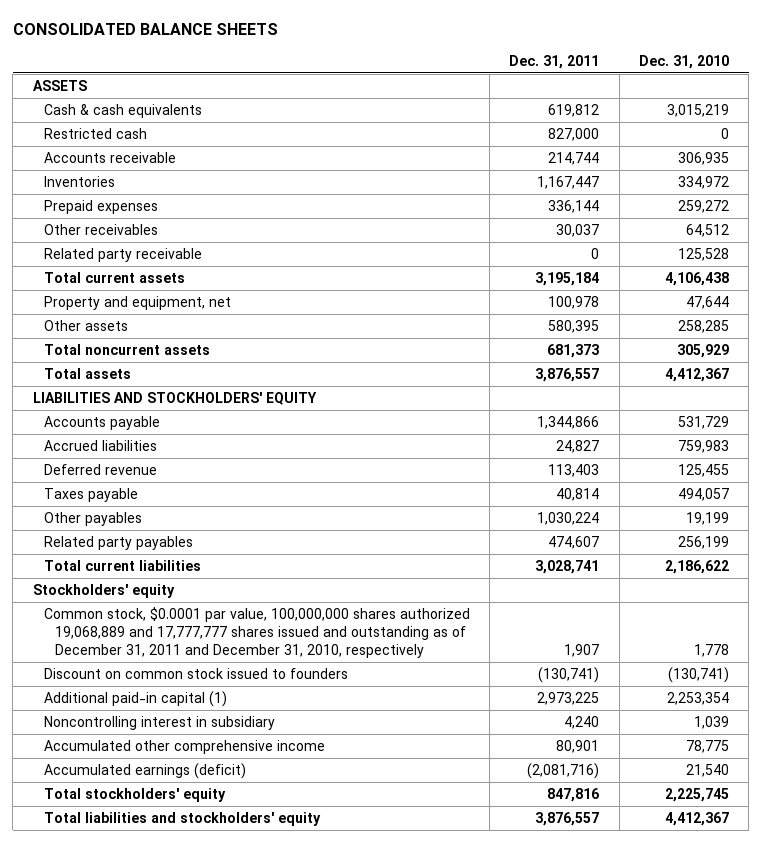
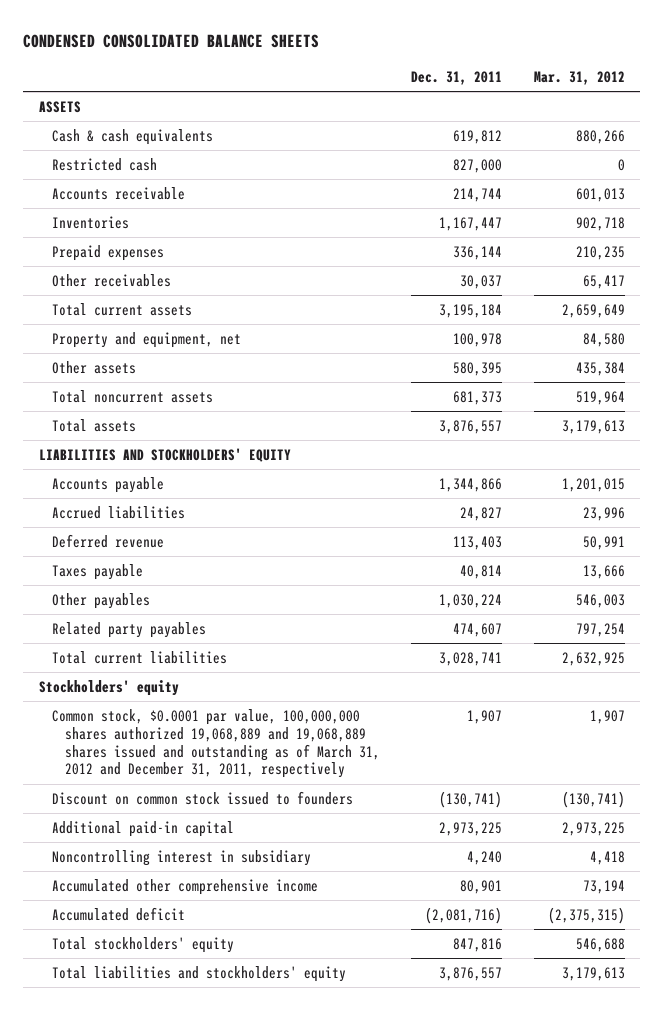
- CONSOLIDATED BALANCE SHEETS
+ CONDENSED CONSOLIDATED BALANCE SHEETS
- | Dec. 31, 2011 | Dec. 31, 2010
+ | Dec. 31, 2011 | Mar. 31, 2012
- Related party receivable | 0 | 125,528
- Common stock, $0.0001 par value, 100,000,000 shares authorized 19,068,889 and 17,777,777 shares issued and outstanding as of December 31, 2011 and December 31, 2010, respectively | 1,907 | 1,778
+ Common stock, $0.0001 par value, 100,000,000 shares authorized 19,068,889 and 19,068,889 shares issued and outstanding as of March 31, 2012 and December 31, 2011, respectively | 1,907 | 1,907
- Additional paid-in capital (1) | 2,973,225 | 2,253,354
+ Additional paid-in capital | 2,973,225 | 2,973,225
- Accumulated earnings (deficit) | (2,081,716) | 21,540
+ Accumulated deficit | (2,081,716) | (2,375,315)

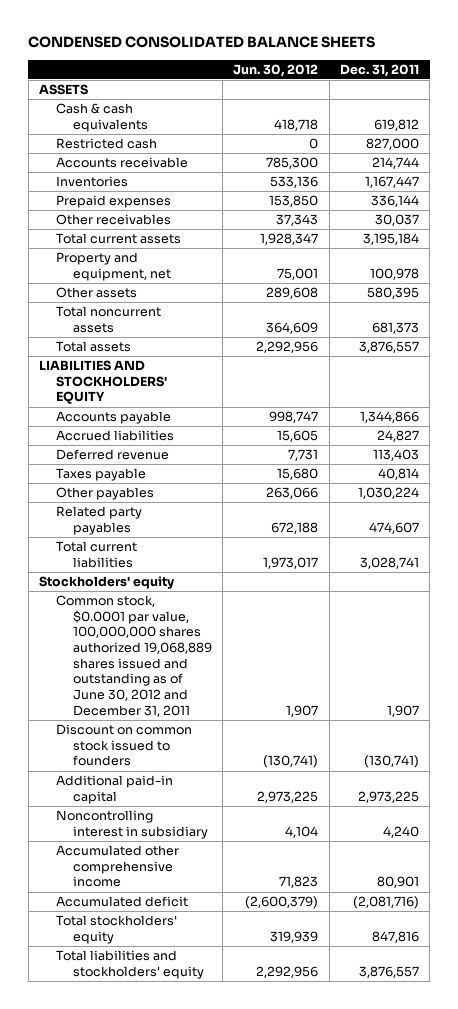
- | Dec. 31, 2011 | Mar. 31, 2012
+ | Jun. 30, 2012 | Dec. 31, 2011
- Common stock, $0.0001 par value, 100,000,000 shares authorized 19,068,889 and 19,068,889 shares issued and outstanding as of March 31, 2012 and December 31, 2011, respectively | 1,907 | 1,907
+ Common stock, $0.0001 par value, 100,000,000 shares authorized 19,068,889 shares issued and outstanding as of June 30, 2012 and December 31, 2011 | 1,907 | 1,907

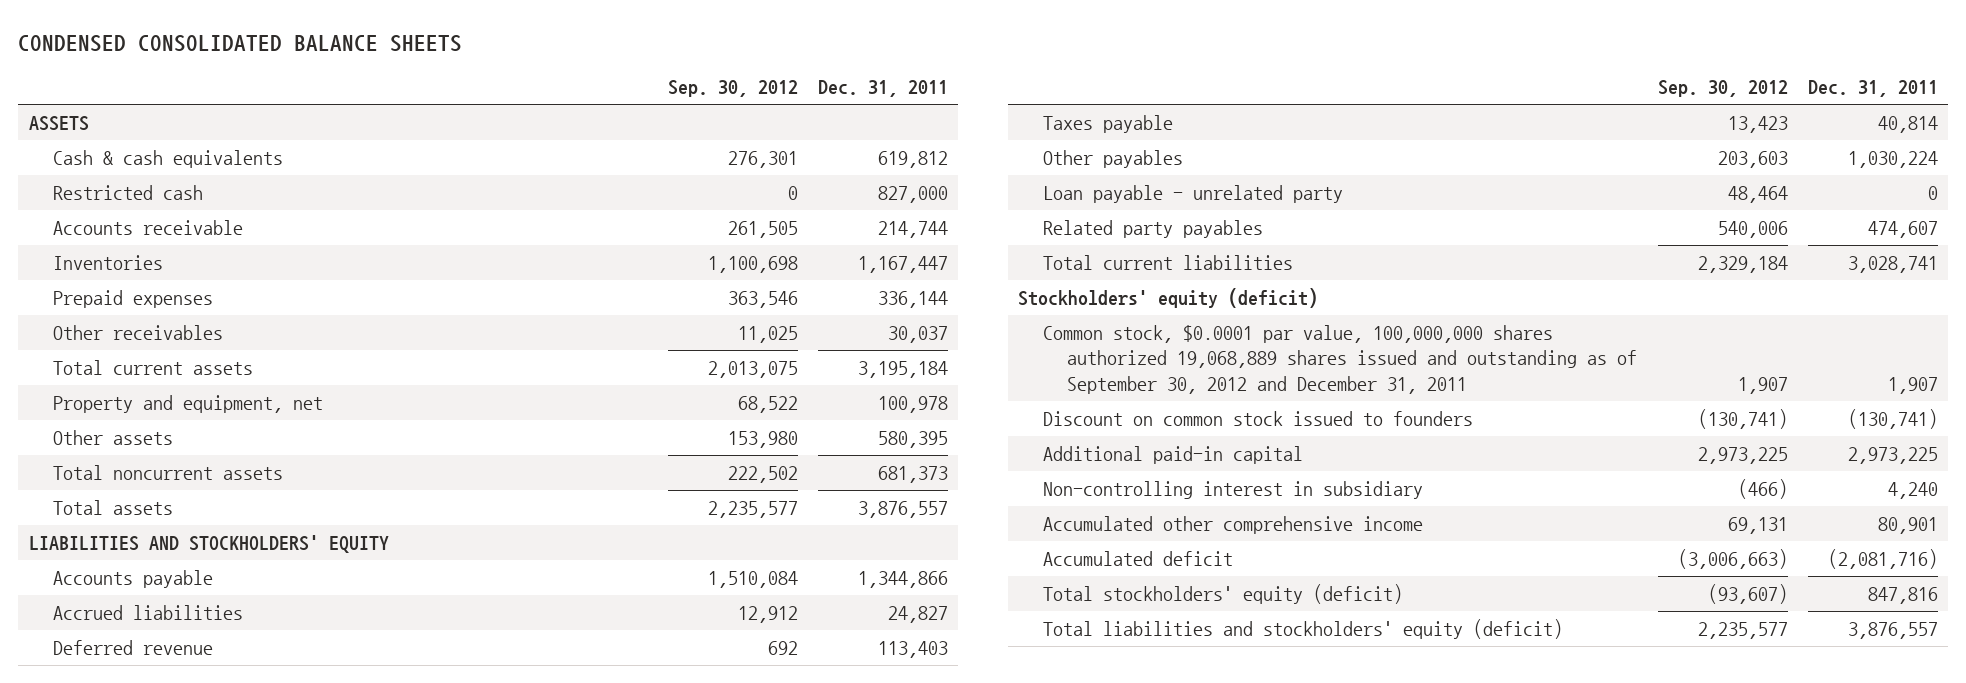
- | Jun. 30, 2012 | Dec. 31, 2011
+ | Sep. 30, 2012 | Dec. 31, 2011
+ Loan payable - unrelated party | 48,464 | 0
- Stockholders' equity
- Common stock, $0.0001 par value, 100,000,000 shares authorized 19,068,889 shares issued and outstanding as of June 30, 2012 and December 31, 2011 | 1,907 | 1,907
+ Stockholders' equity (deficit)
+ Common stock, $0.0001 par value, 100,000,000 shares authorized 19,068,889 shares issued and outstanding as of September 30, 2012 and December 31, 2011 | 1,907 | 1,907
- Noncontrolling interest in subsidiary | 4,104 | 4,240
+ Non-controlling interest in subsidiary | (466) | 4,240
- Total stockholders' equity | 319,939 | 847,816
- Total liabilities and stockholders' equity | 2,292,956 | 3,876,557
+ Total stockholders' equity (deficit) | (93,607) | 847,816
+ Total liabilities and stockholders' equity (deficit) | 2,235,577 | 3,876,557

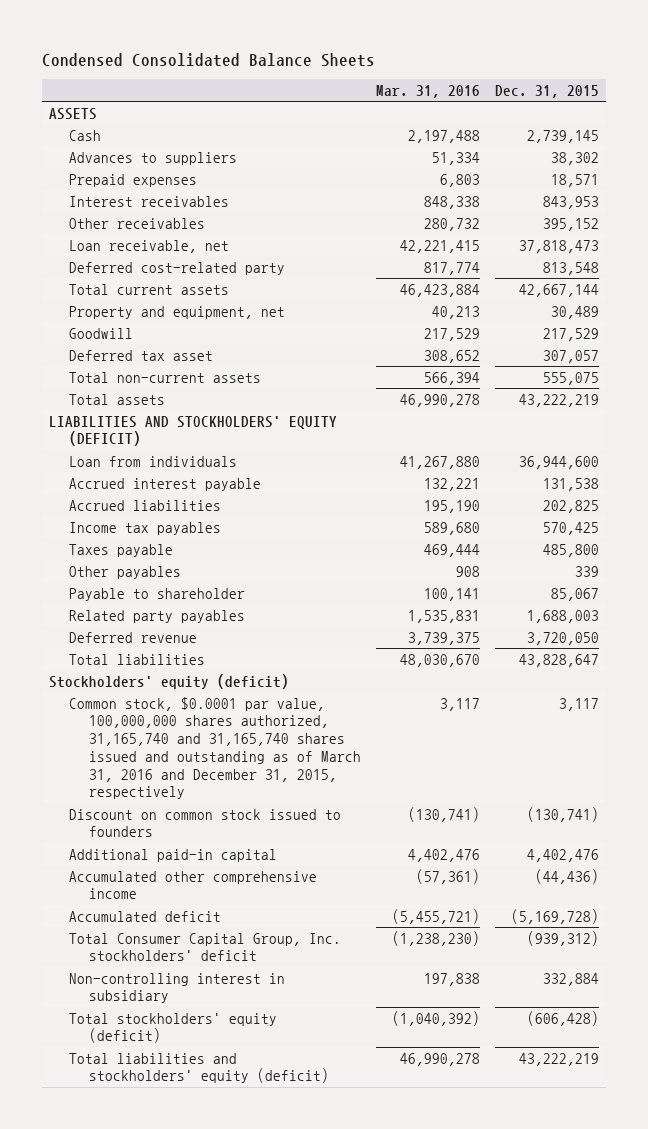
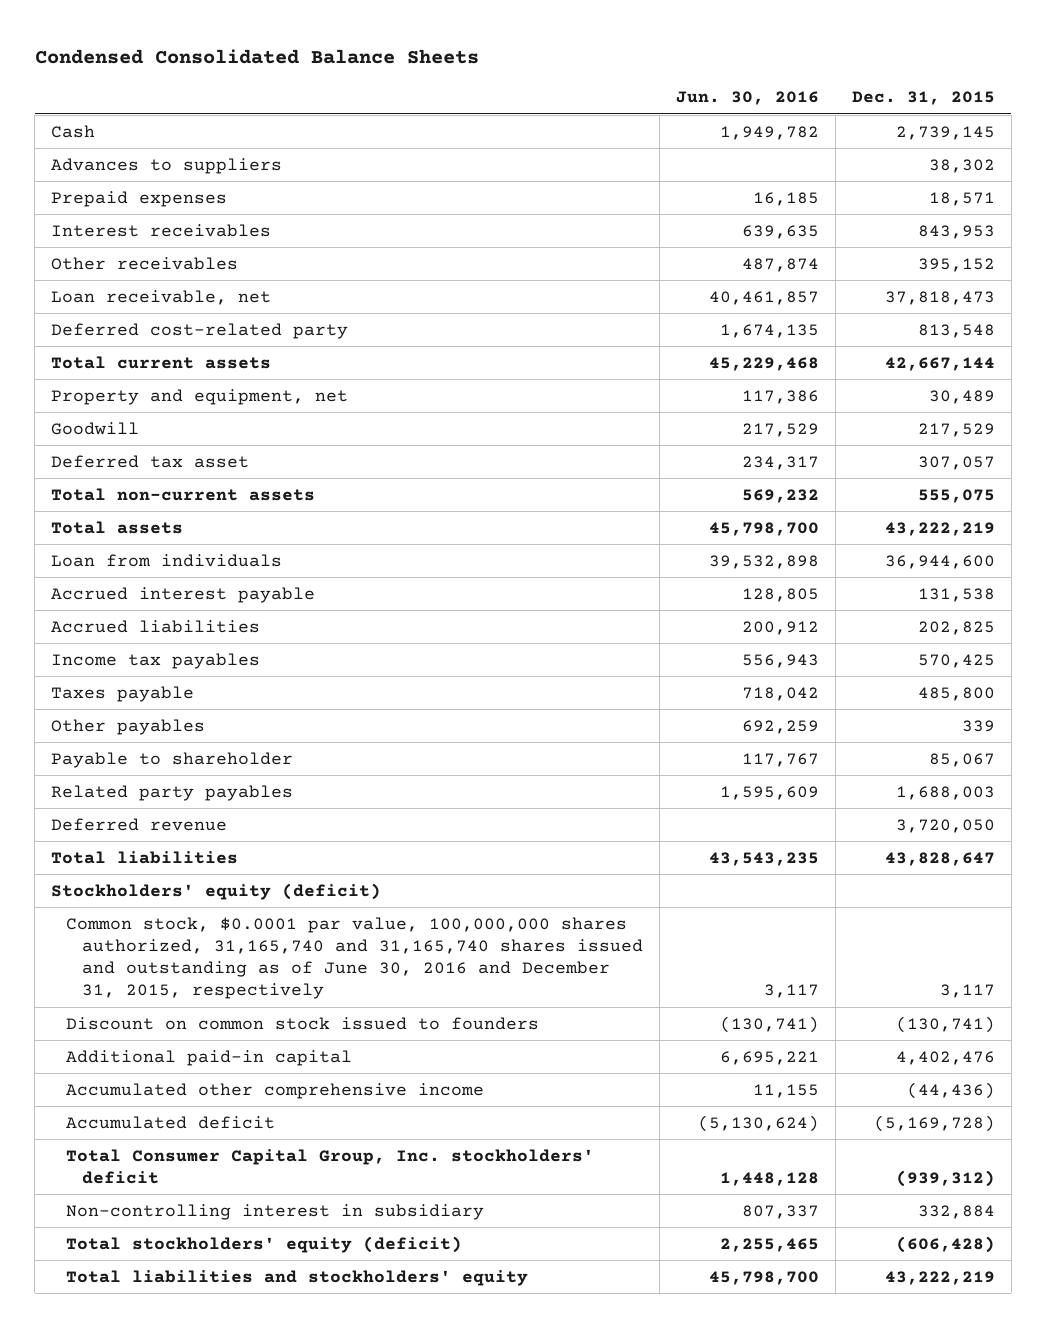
- | Mar. 31, 2016 | Dec. 31, 2015
+ | Jun. 30, 2016 | Dec. 31, 2015
- ASSETS
- LIABILITIES AND STOCKHOLDERS' EQUITY (DEFICIT)
- Common stock, $0.0001 par value, 100,000,000 shares authorized, 31,165,740 and 31,165,740 shares issued and outstanding as of March 31, 2016 and December 31, 2015, respectively | 3,117 | 3,117
+ Common stock, $0.0001 par value, 100,000,000 shares authorized, 31,165,740 and 31,165,740 shares issued and outstanding as of June 30, 2016 and December 31, 2015, respectively | 3,117 | 3,117
- Total liabilities and stockholders' equity (deficit) | 46,990,278 | 43,222,219
+ Total liabilities and stockholders' equity | 45,798,700 | 43,222,219

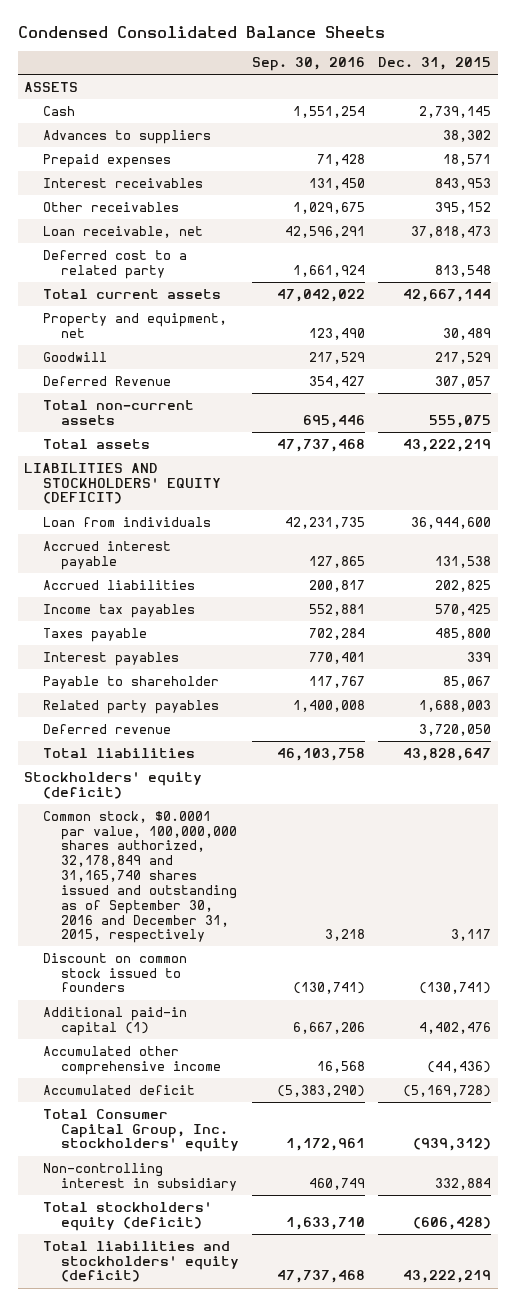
- | Jun. 30, 2016 | Dec. 31, 2015
+ | Sep. 30, 2016 | Dec. 31, 2015
+ ASSETS
- Deferred cost-related party | 1,674,135 | 813,548
+ Deferred cost to a related party | 1,661,924 | 813,548
- Deferred tax asset | 234,317 | 307,057
+ Deferred Revenue | 354,427 | 307,057
+ LIABILITIES AND STOCKHOLDERS' EQUITY (DEFICIT)
- Other payables | 692,259 | 339
+ Interest payables | 770,401 | 339
- Common stock, $0.0001 par value, 100,000,000 shares authorized, 31,165,740 and 31,165,740 shares issued and outstanding as of June 30, 2016 and December 31, 2015, respectively | 3,117 | 3,117
+ Common stock, $0.0001 par value, 100,000,000 shares authorized, 32,178,849 and 31,165,740 shares issued and outstanding as of September 30, 2016 and December 31, 2015, respectively | 3,218 | 3,117
- Additional paid-in capital | 6,695,221 | 4,402,476
+ Additional paid-in capital (1) | 6,667,206 | 4,402,476
- Total Consumer Capital Group, Inc. stockholders' deficit | 1,448,128 | (939,312)
+ Total Consumer Capital Group, Inc. stockholders' equity | 1,172,961 | (939,312)
- Total liabilities and stockholders' equity | 45,798,700 | 43,222,219
+ Total liabilities and stockholders' equity (deficit) | 47,737,468 | 43,222,219

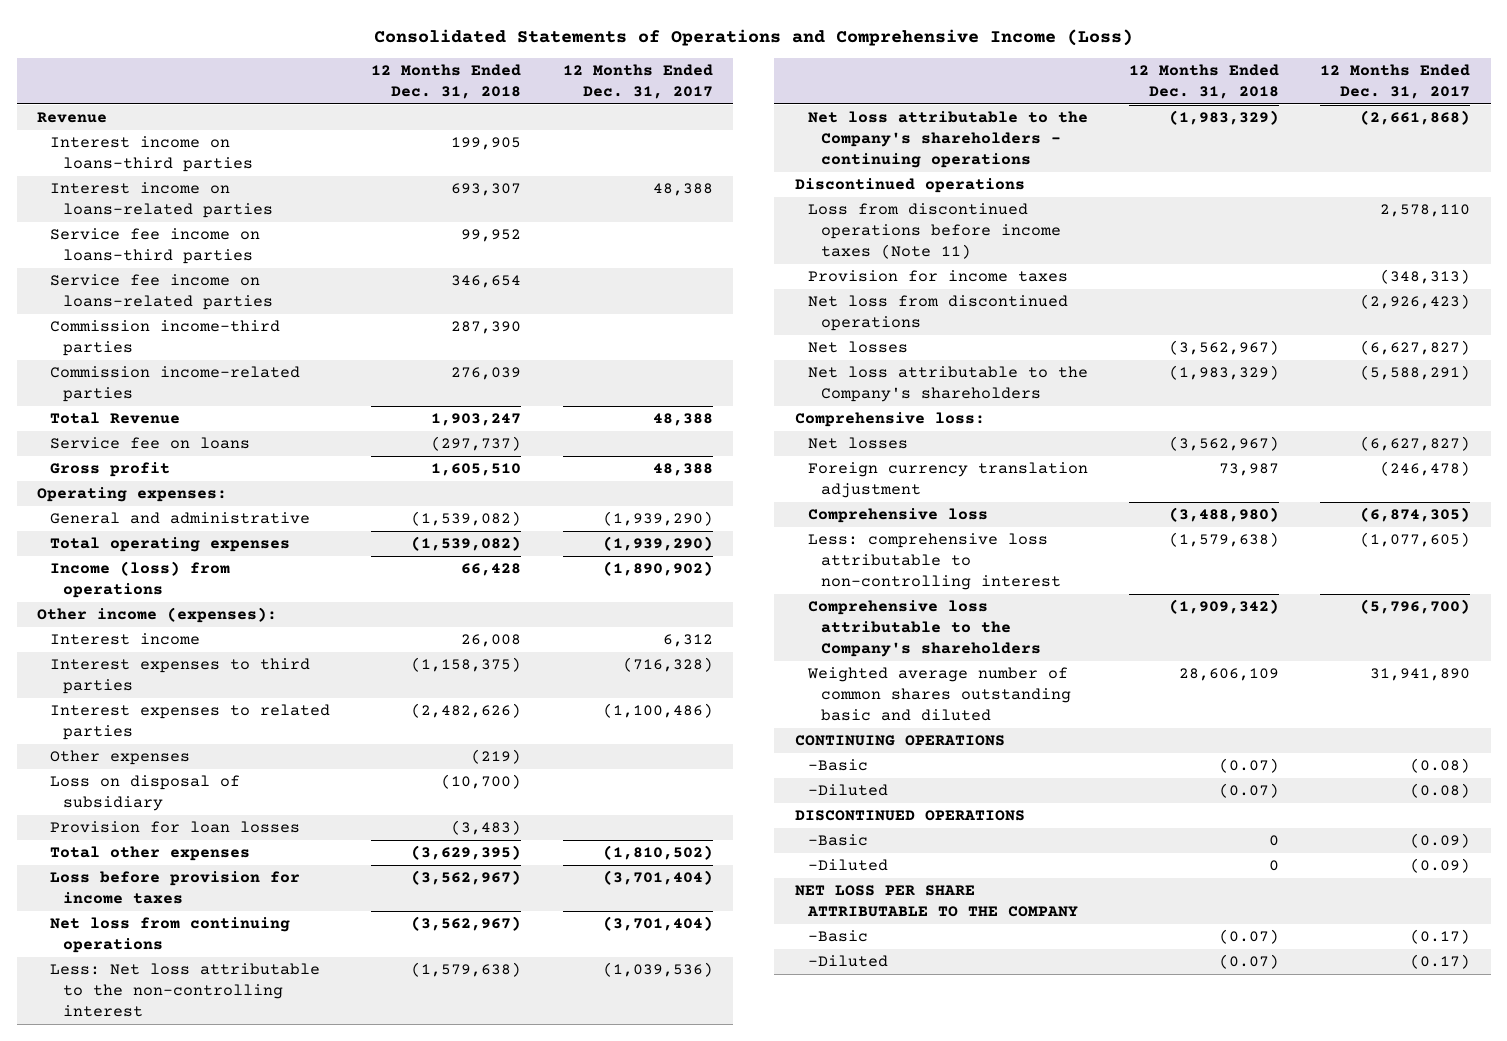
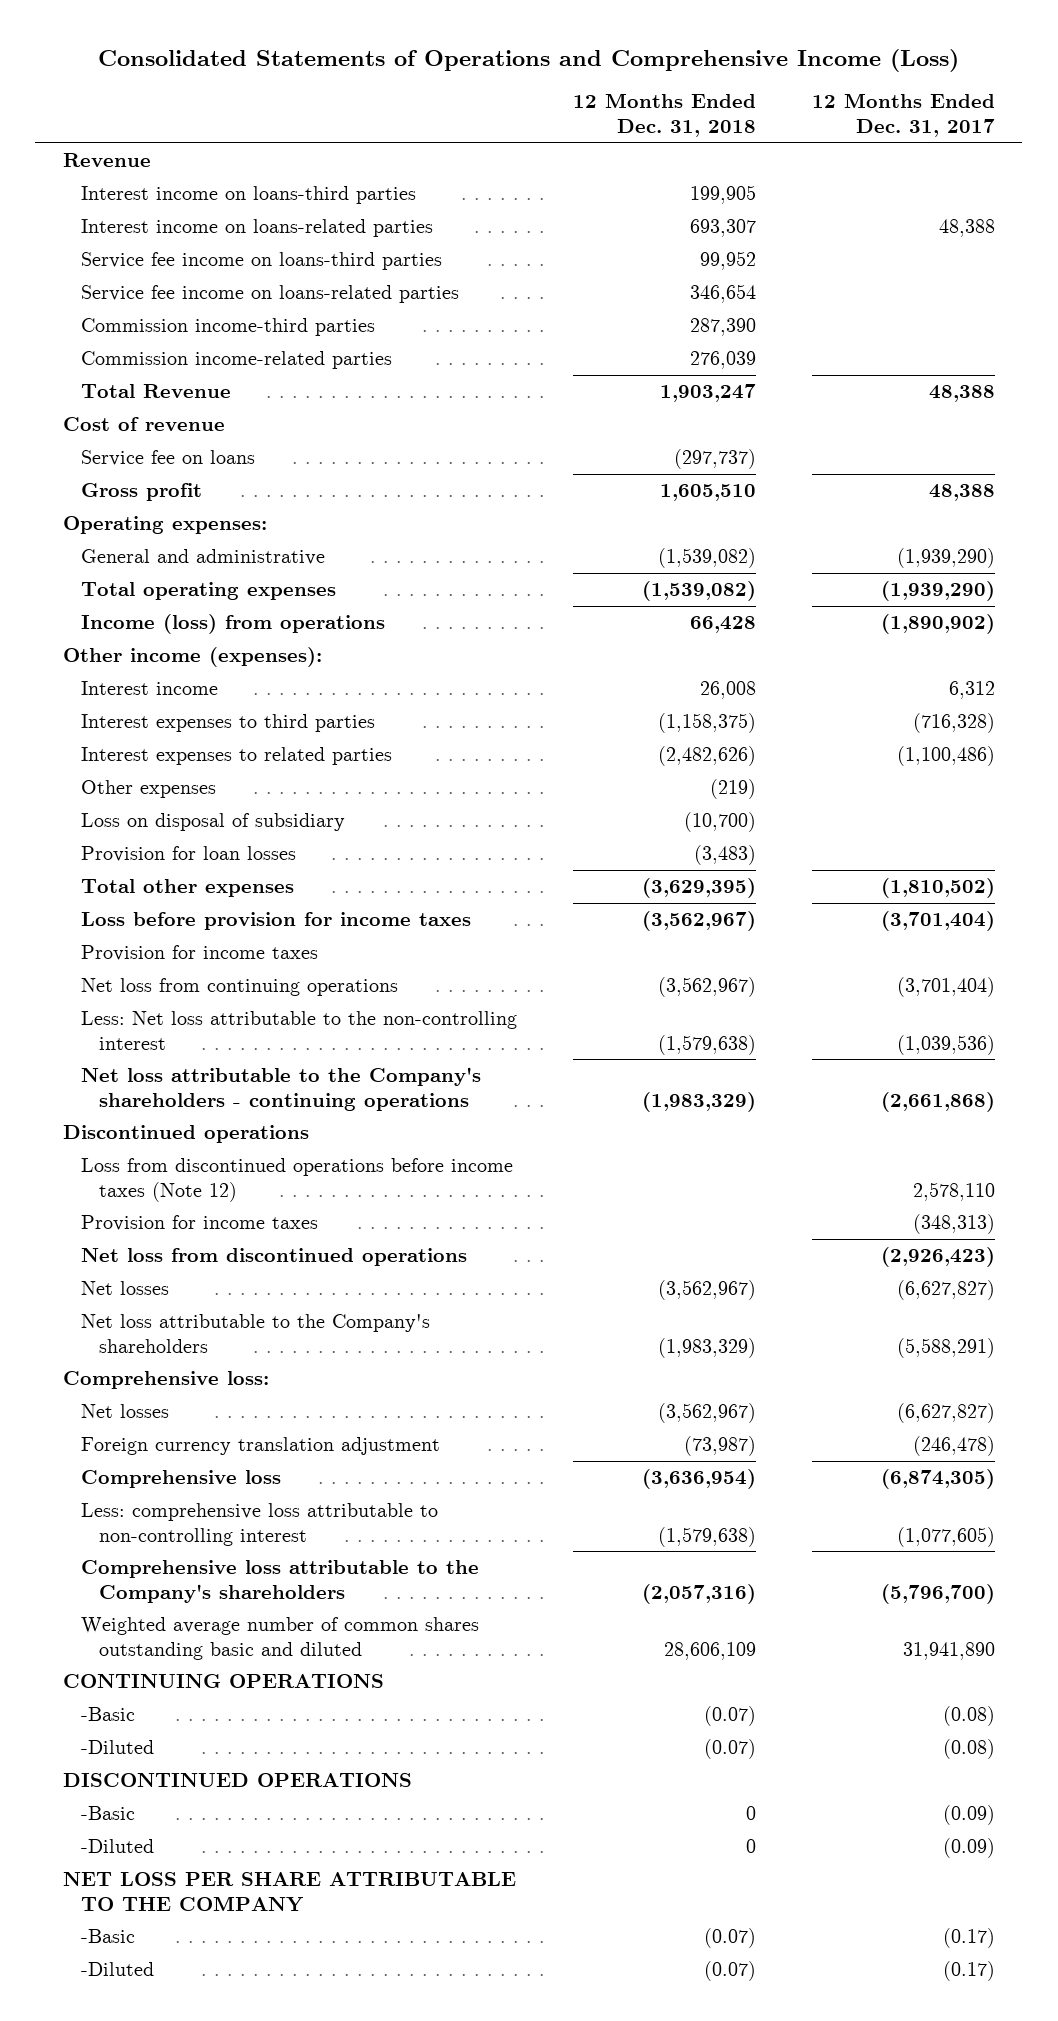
+ Cost of revenue
+ Provision for income taxes
- Loss from discontinued operations before income taxes (Note 11) | | 2,578,110
+ Loss from discontinued operations before income taxes (Note 12) | | 2,578,110
- Foreign currency translation adjustment | 73,987 | (246,478)
- Comprehensive loss | (3,488,980) | (6,874,305)
+ Foreign currency translation adjustment | (73,987) | (246,478)
+ Comprehensive loss | (3,636,954) | (6,874,305)
- Comprehensive loss attributable to the Company's shareholders | (1,909,342) | (5,796,700)
+ Comprehensive loss attributable to the Company's shareholders | (2,057,316) | (5,796,700)

